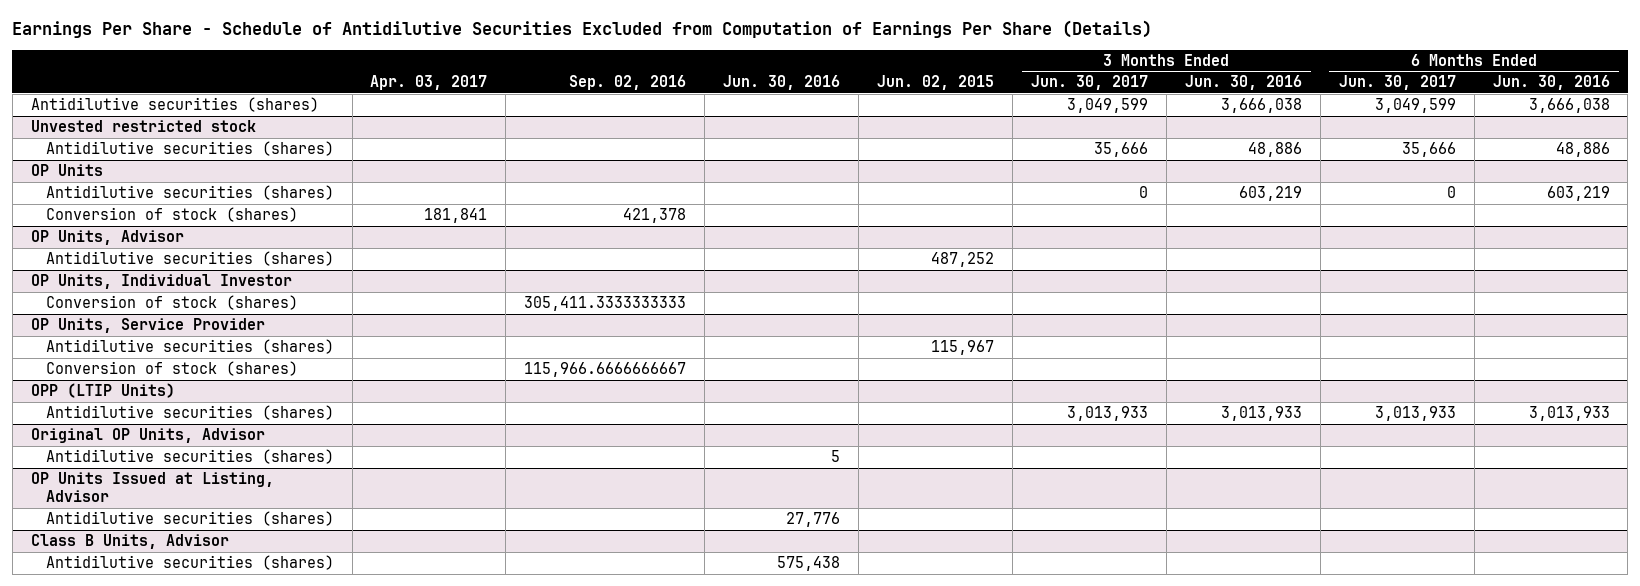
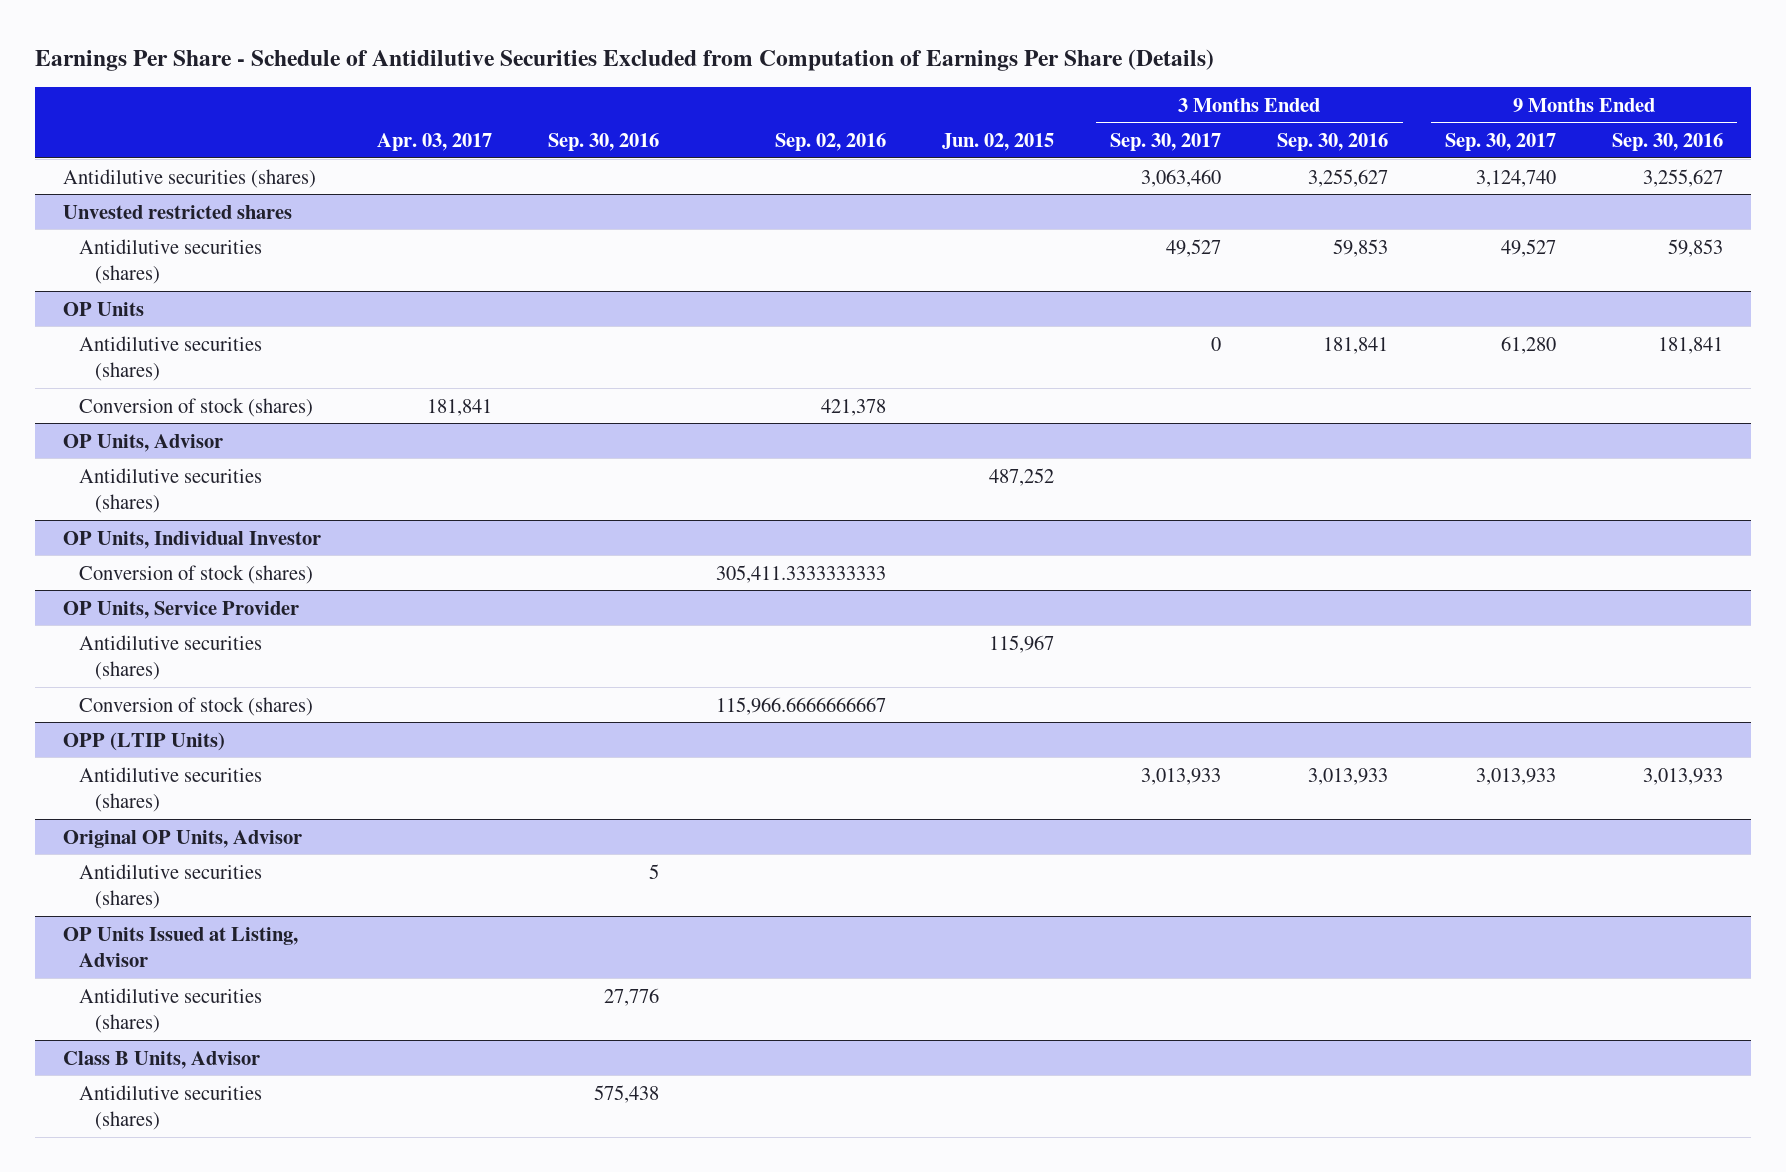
- | Apr. 03, 2017 | Sep. 02, 2016 | Jun. 30, 2016 | Jun. 02, 2015 | 3 Months Ended Jun. 30, 2017 | 3 Months Ended Jun. 30, 2016 | 6 Months Ended Jun. 30, 2017 | 6 Months Ended Jun. 30, 2016
+ | Apr. 03, 2017 | Sep. 30, 2016 | Sep. 02, 2016 | Jun. 02, 2015 | 3 Months Ended Sep. 30, 2017 | 3 Months Ended Sep. 30, 2016 | 9 Months Ended Sep. 30, 2017 | 9 Months Ended Sep. 30, 2016
- Unvested restricted stock
+ Unvested restricted shares

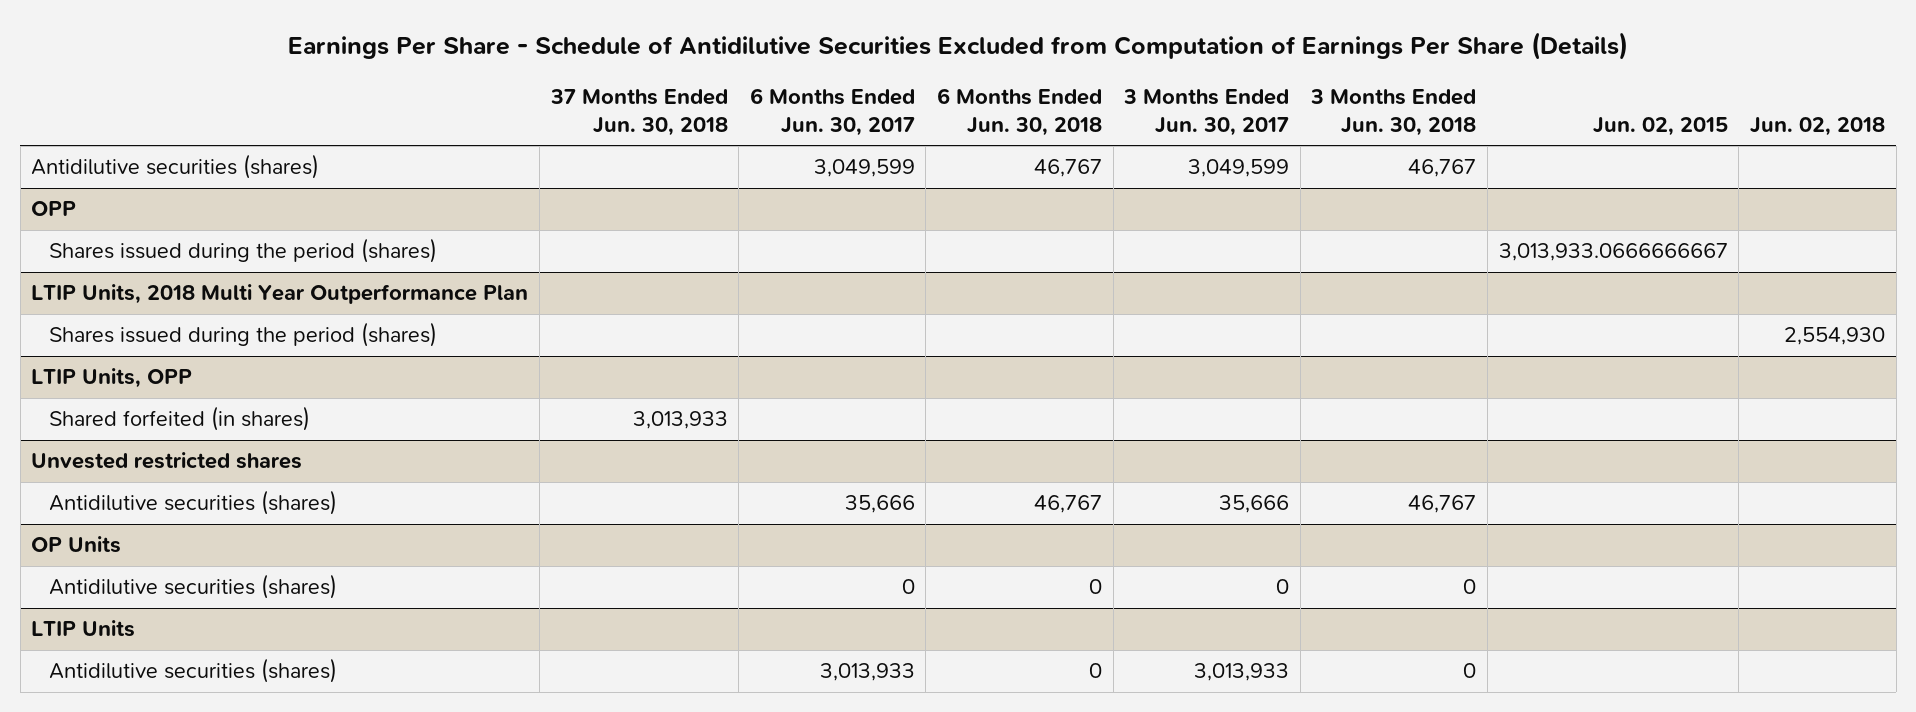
- | Apr. 03, 2017 | Sep. 30, 2016 | Sep. 02, 2016 | Jun. 02, 2015 | 3 Months Ended Sep. 30, 2017 | 3 Months Ended Sep. 30, 2016 | 9 Months Ended Sep. 30, 2017 | 9 Months Ended Sep. 30, 2016
+ | 37 Months Ended Jun. 30, 2018 | 6 Months Ended Jun. 30, 2017 | 6 Months Ended Jun. 30, 2018 | 3 Months Ended Jun. 30, 2017 | 3 Months Ended Jun. 30, 2018 | Jun. 02, 2015 | Jun. 02, 2018
+ OPP
+ Shares issued during the period (shares) | | | | | | 3,013,933.0666666667 |
+ LTIP Units, 2018 Multi Year Outperformance Plan
+ Shares issued during the period (shares) | | | | | | | 2,554,930
+ LTIP Units, OPP
+ Shared forfeited (in shares) | 3,013,933 | | | | | |
@ OP Units
- Conversion of stock (shares) | 181,841 | | 421,378 | | | | |
- OP Units, Advisor
- Antidilutive securities (shares) | | | | 487,252 | | | |
- OP Units, Individual Investor
- Conversion of stock (shares) | | | 305,411.3333333333 | | | | |
- OP Units, Service Provider
- Antidilutive securities (shares) | | | | 115,967 | | | |
- Conversion of stock (shares) | | | 115,966.6666666667 | | | | |
- OPP (LTIP Units)
+ LTIP Units
- Original OP Units, Advisor
- Antidilutive securities (shares) | | 5 | | | | | |
- OP Units Issued at Listing, Advisor
- Antidilutive securities (shares) | | 27,776 | | | | | |
- Class B Units, Advisor
- Antidilutive securities (shares) | | 575,438 | | | | | |

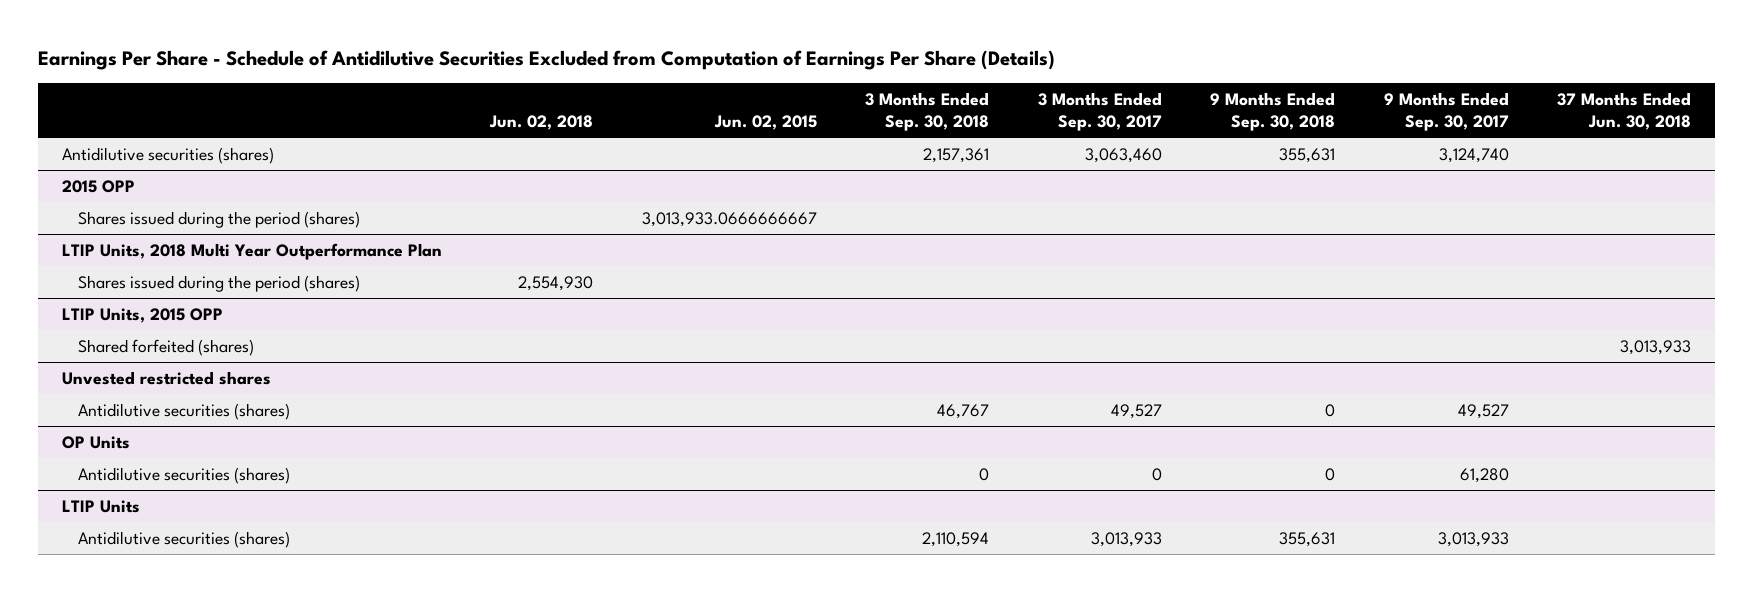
- | 37 Months Ended Jun. 30, 2018 | 6 Months Ended Jun. 30, 2017 | 6 Months Ended Jun. 30, 2018 | 3 Months Ended Jun. 30, 2017 | 3 Months Ended Jun. 30, 2018 | Jun. 02, 2015 | Jun. 02, 2018
+ | Jun. 02, 2018 | Jun. 02, 2015 | 3 Months Ended Sep. 30, 2018 | 3 Months Ended Sep. 30, 2017 | 9 Months Ended Sep. 30, 2018 | 9 Months Ended Sep. 30, 2017 | 37 Months Ended Jun. 30, 2018
- OPP
+ 2015 OPP
- LTIP Units, OPP
- Shared forfeited (in shares) | 3,013,933 | | | | | |
+ LTIP Units, 2015 OPP
+ Shared forfeited (shares) | | | | | | | 3,013,933

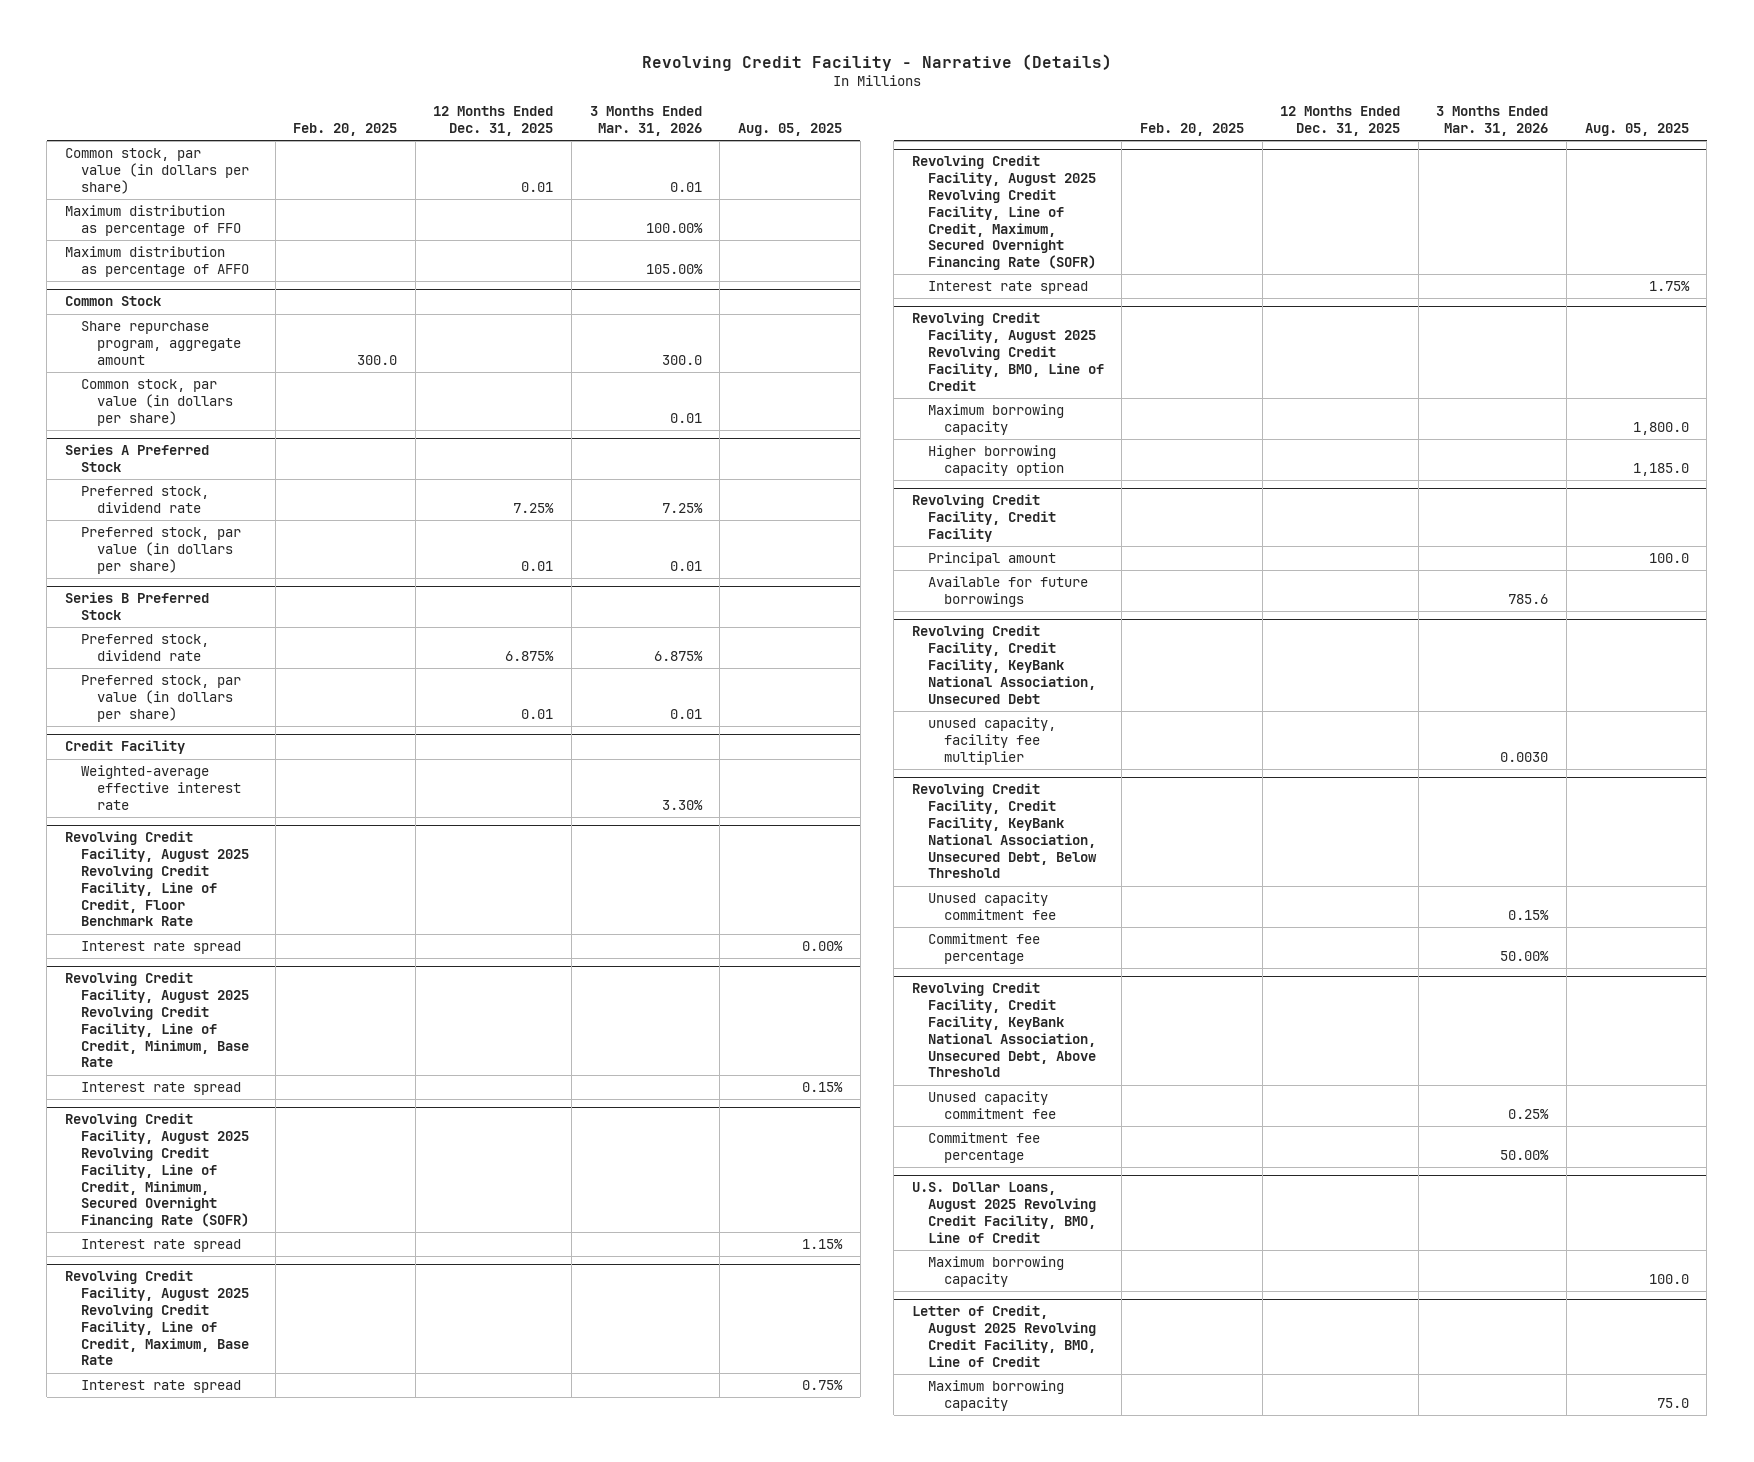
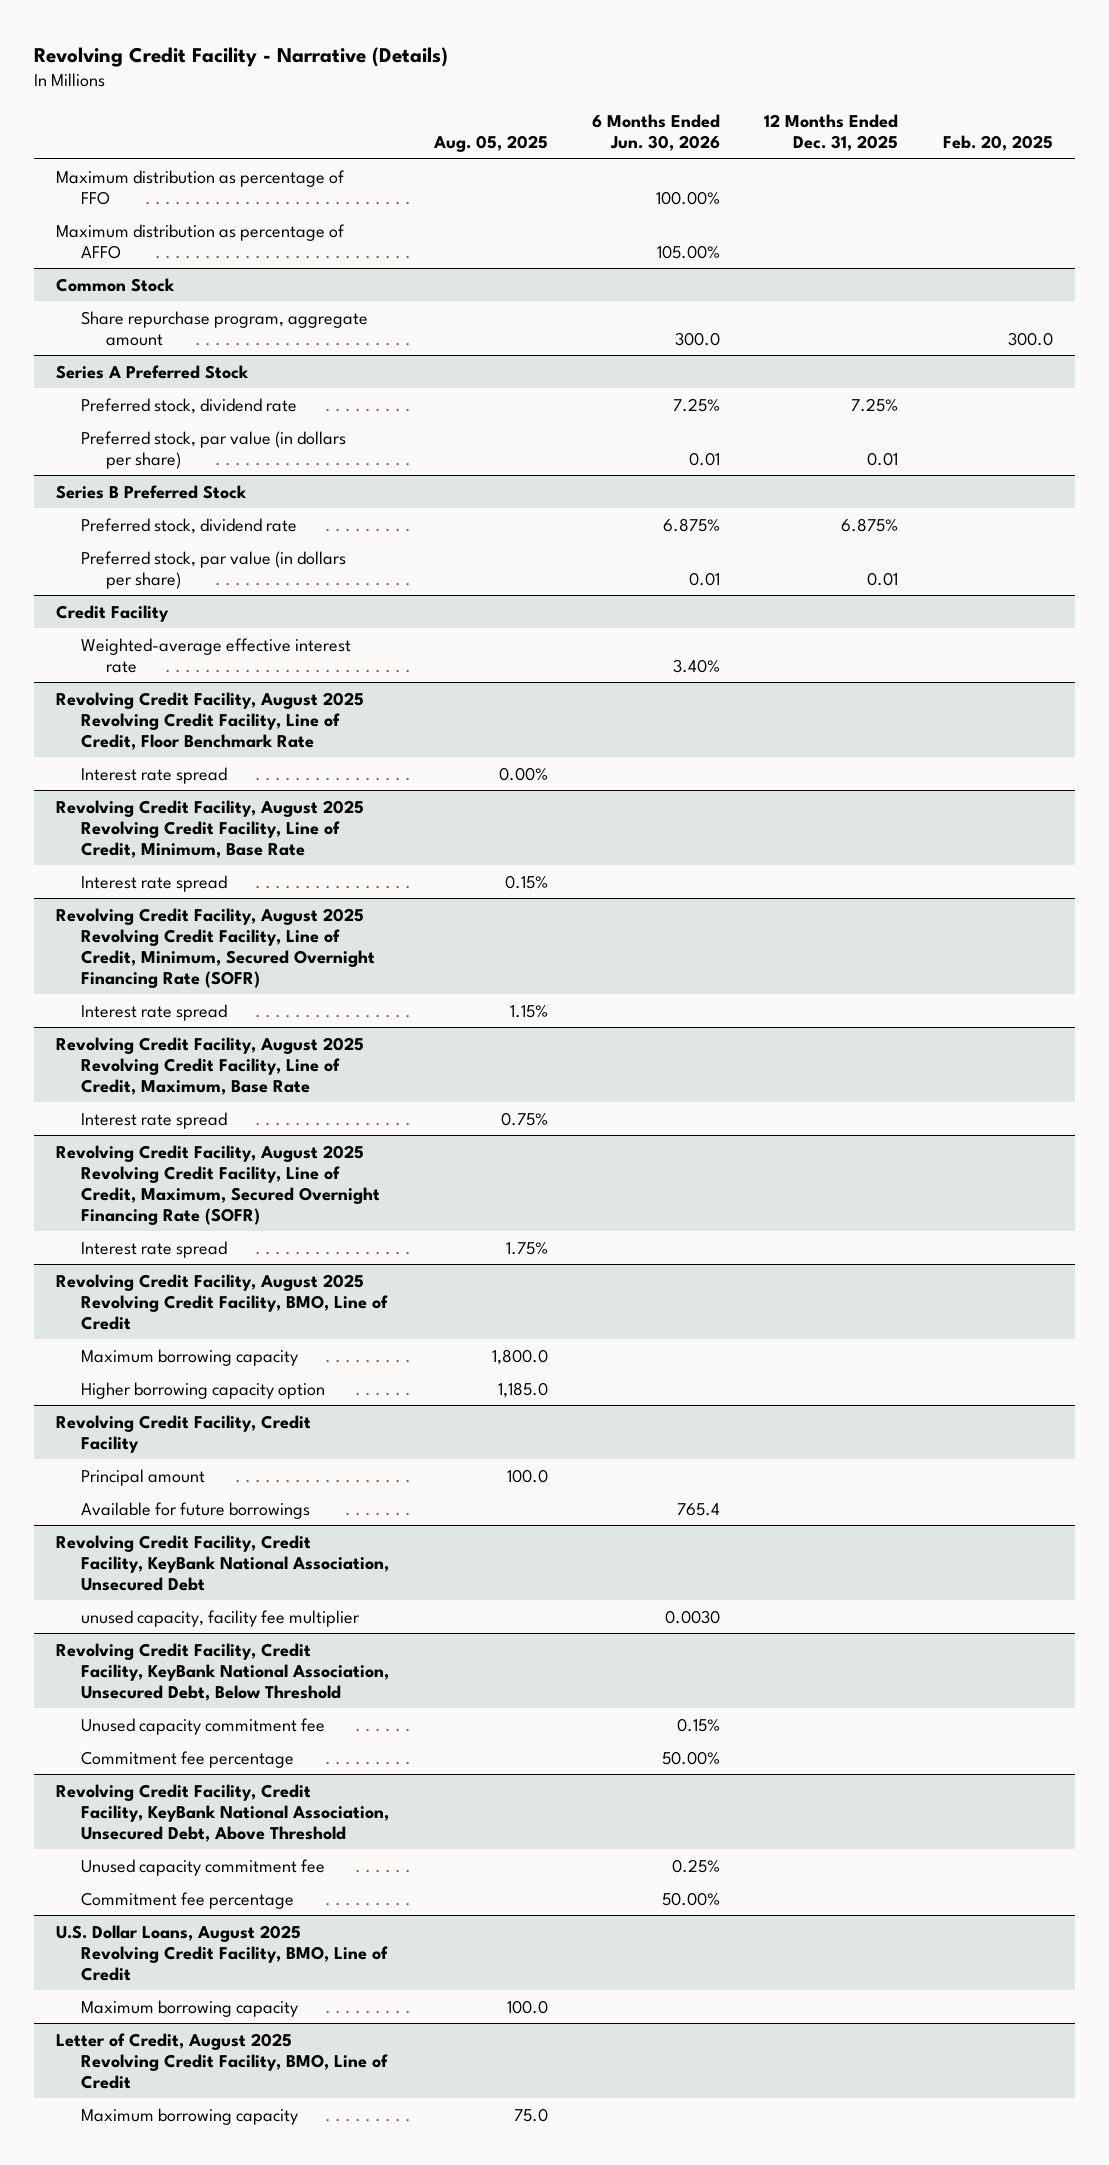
- | Feb. 20, 2025 | 12 Months Ended Dec. 31, 2025 | 3 Months Ended Mar. 31, 2026 | Aug. 05, 2025
+ | Aug. 05, 2025 | 6 Months Ended Jun. 30, 2026 | 12 Months Ended Dec. 31, 2025 | Feb. 20, 2025
- Common stock, par value (in dollars per share) | | 0.01 | 0.01 |
@ Common Stock
- Common stock, par value (in dollars per share) | | | 0.01 |

